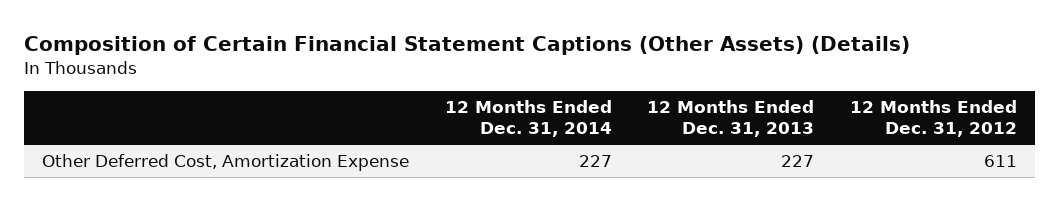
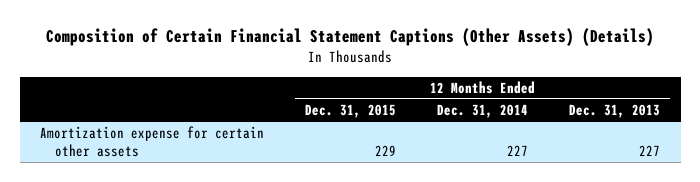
- | 12 Months Ended Dec. 31, 2014 | 12 Months Ended Dec. 31, 2013 | 12 Months Ended Dec. 31, 2012
+ | 12 Months Ended Dec. 31, 2015 | 12 Months Ended Dec. 31, 2014 | 12 Months Ended Dec. 31, 2013
- Other Deferred Cost, Amortization Expense | 227 | 227 | 611
+ Amortization expense for certain other assets | 229 | 227 | 227

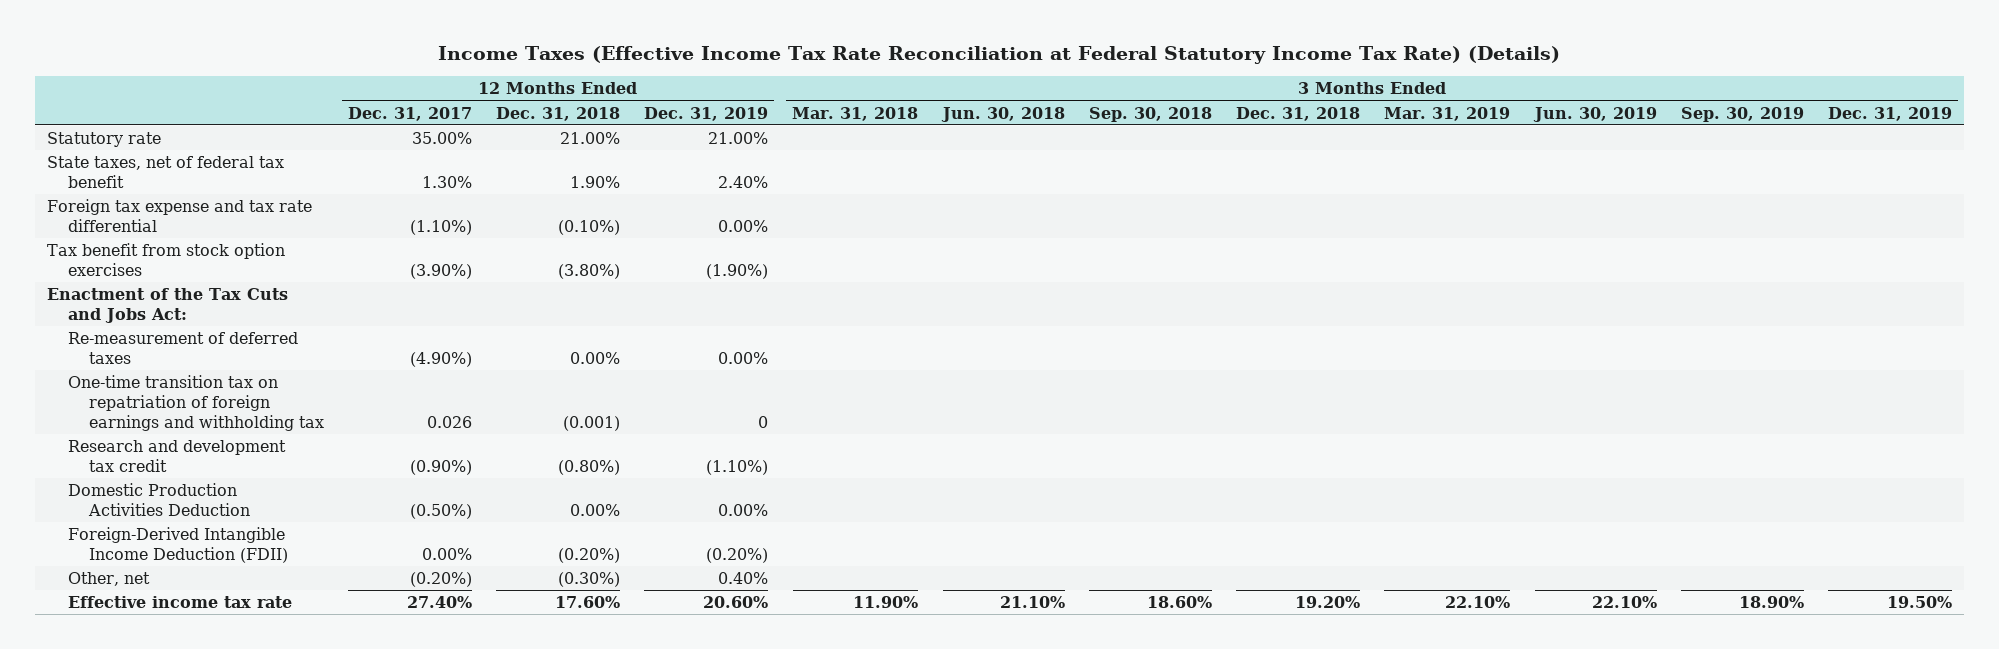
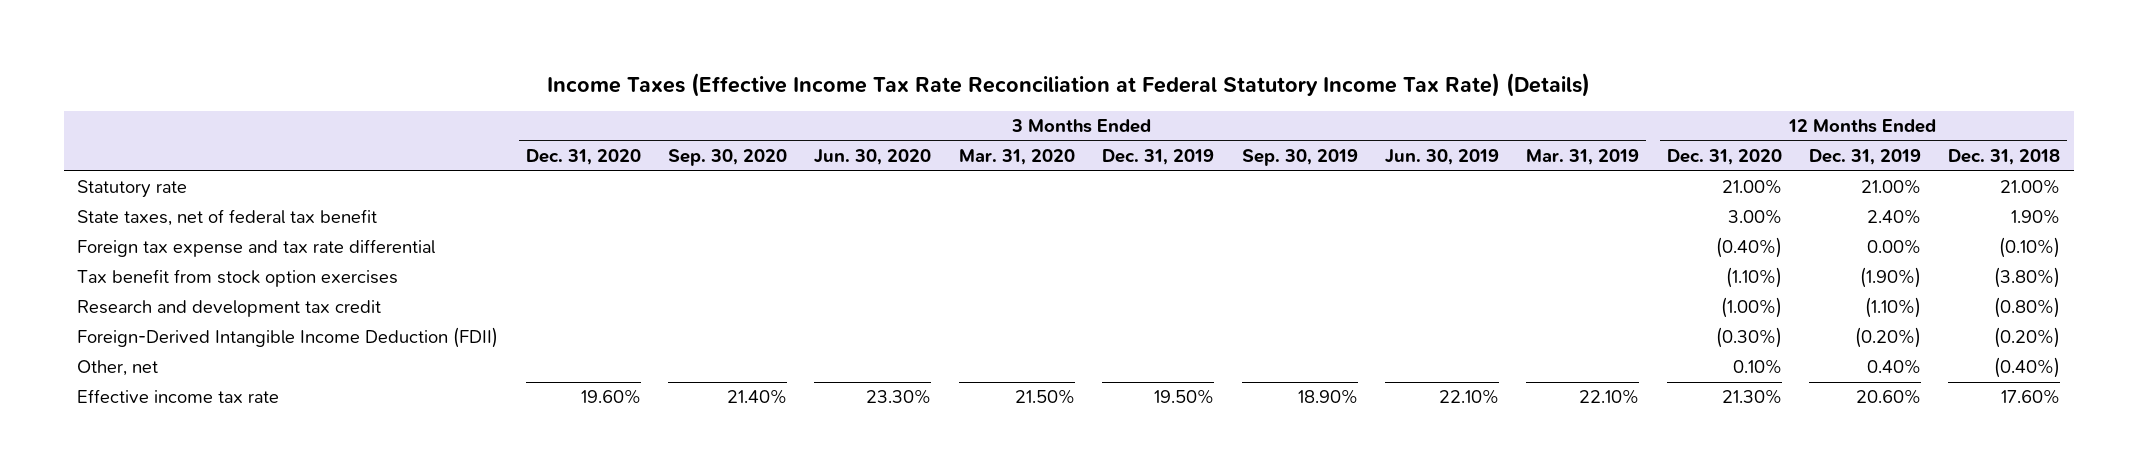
- | 12 Months Ended Dec. 31, 2017 | 12 Months Ended Dec. 31, 2018 | 12 Months Ended Dec. 31, 2019 | 3 Months Ended Mar. 31, 2018 | 3 Months Ended Jun. 30, 2018 | 3 Months Ended Sep. 30, 2018 | 3 Months Ended Dec. 31, 2018 | 3 Months Ended Mar. 31, 2019 | 3 Months Ended Jun. 30, 2019 | 3 Months Ended Sep. 30, 2019 | 3 Months Ended Dec. 31, 2019
+ | 3 Months Ended Dec. 31, 2020 | 3 Months Ended Sep. 30, 2020 | 3 Months Ended Jun. 30, 2020 | 3 Months Ended Mar. 31, 2020 | 3 Months Ended Dec. 31, 2019 | 3 Months Ended Sep. 30, 2019 | 3 Months Ended Jun. 30, 2019 | 3 Months Ended Mar. 31, 2019 | 12 Months Ended Dec. 31, 2020 | 12 Months Ended Dec. 31, 2019 | 12 Months Ended Dec. 31, 2018
- Enactment of the Tax Cuts and Jobs Act:
- Re-measurement of deferred taxes | (4.90%) | 0.00% | 0.00% | | | | | | | |
- One-time transition tax on repatriation of foreign earnings and withholding tax | 0.026 | (0.001) | 0 | | | | | | | |
- Domestic Production Activities Deduction | (0.50%) | 0.00% | 0.00% | | | | | | | |
- Other, net | (0.20%) | (0.30%) | 0.40% | | | | | | | |
+ Other, net | | | | | | | | | 0.10% | 0.40% | (0.40%)

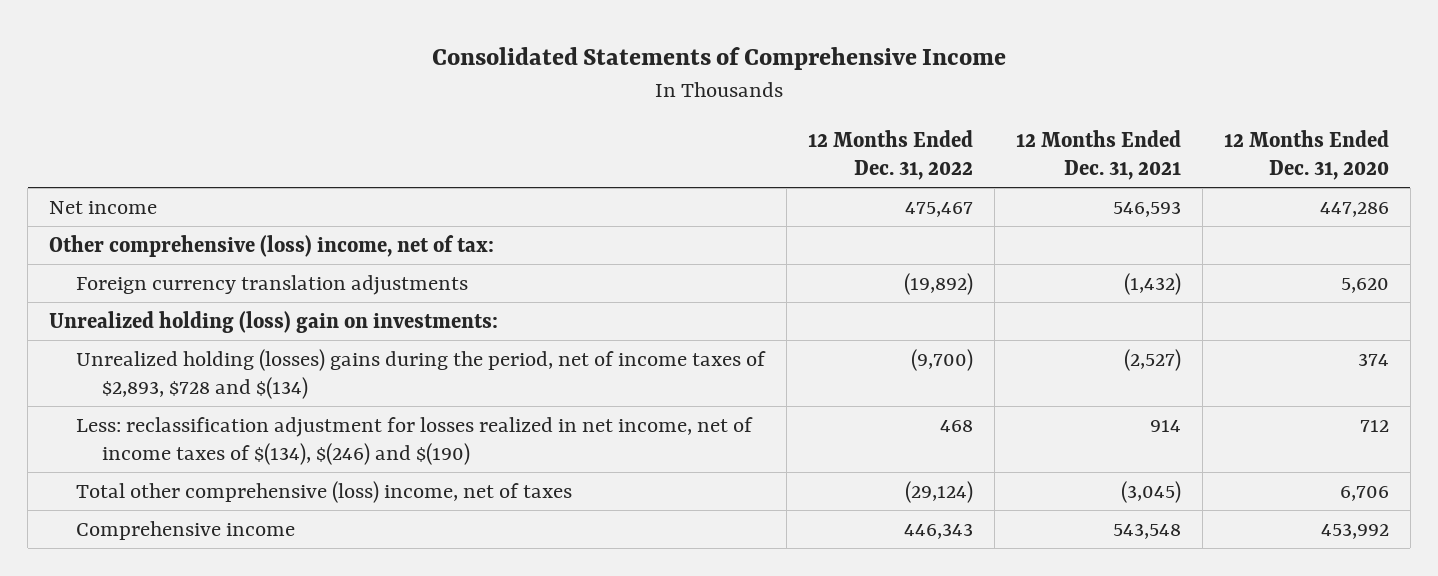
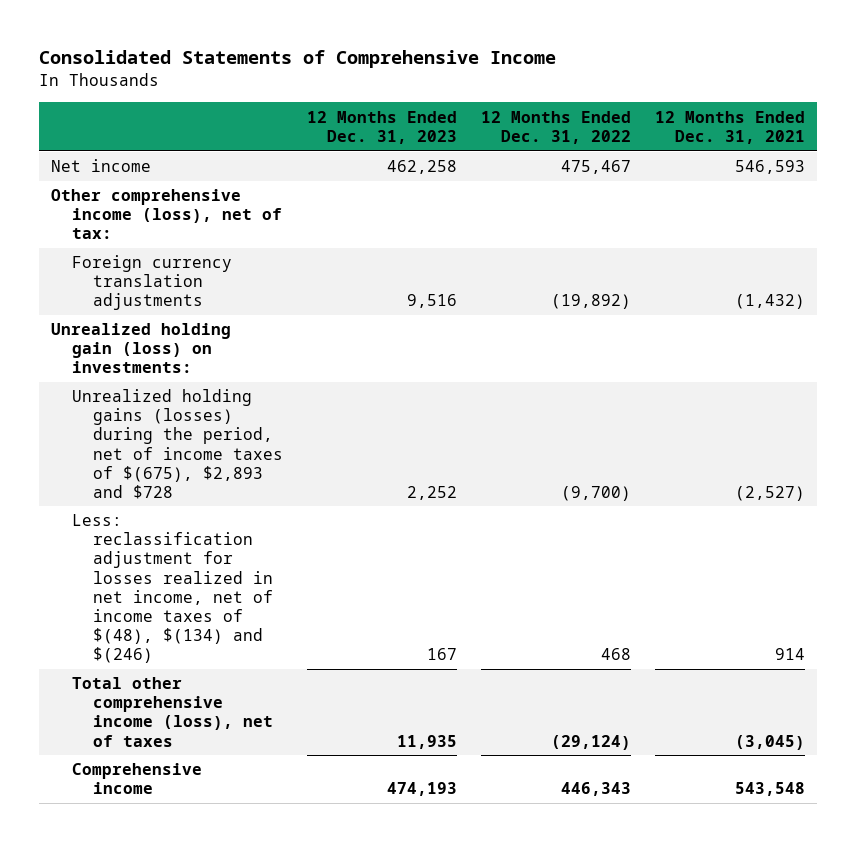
- | 12 Months Ended Dec. 31, 2022 | 12 Months Ended Dec. 31, 2021 | 12 Months Ended Dec. 31, 2020
+ | 12 Months Ended Dec. 31, 2023 | 12 Months Ended Dec. 31, 2022 | 12 Months Ended Dec. 31, 2021
- Other comprehensive (loss) income, net of tax:
+ Other comprehensive income (loss), net of tax:
- Unrealized holding (loss) gain on investments:
- Unrealized holding (losses) gains during the period, net of income taxes of $2,893, $728 and $(134) | (9,700) | (2,527) | 374
- Less: reclassification adjustment for losses realized in net income, net of income taxes of $(134), $(246) and $(190) | 468 | 914 | 712
- Total other comprehensive (loss) income, net of taxes | (29,124) | (3,045) | 6,706
+ Unrealized holding gain (loss) on investments:
+ Unrealized holding gains (losses) during the period, net of income taxes of $(675), $2,893 and $728 | 2,252 | (9,700) | (2,527)
+ Less: reclassification adjustment for losses realized in net income, net of income taxes of $(48), $(134) and $(246) | 167 | 468 | 914
+ Total other comprehensive income (loss), net of taxes | 11,935 | (29,124) | (3,045)

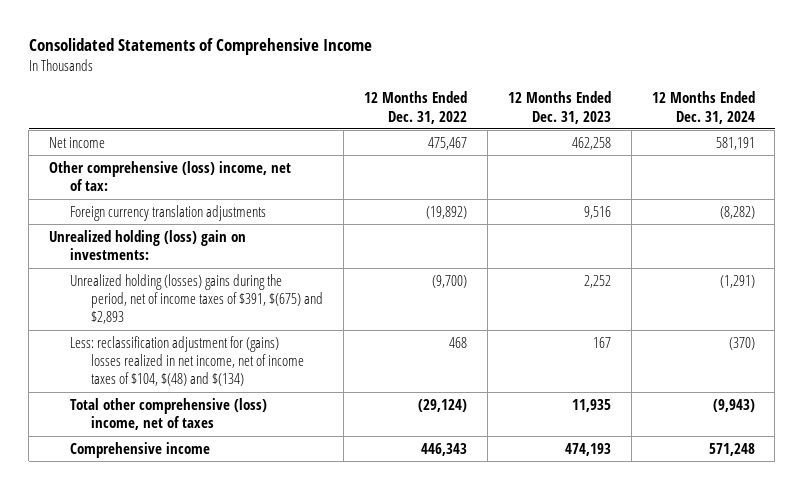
- | 12 Months Ended Dec. 31, 2023 | 12 Months Ended Dec. 31, 2022 | 12 Months Ended Dec. 31, 2021
+ | 12 Months Ended Dec. 31, 2022 | 12 Months Ended Dec. 31, 2023 | 12 Months Ended Dec. 31, 2024
- Other comprehensive income (loss), net of tax:
+ Other comprehensive (loss) income, net of tax:
- Unrealized holding gain (loss) on investments:
- Unrealized holding gains (losses) during the period, net of income taxes of $(675), $2,893 and $728 | 2,252 | (9,700) | (2,527)
- Less: reclassification adjustment for losses realized in net income, net of income taxes of $(48), $(134) and $(246) | 167 | 468 | 914
- Total other comprehensive income (loss), net of taxes | 11,935 | (29,124) | (3,045)
+ Unrealized holding (loss) gain on investments:
+ Unrealized holding (losses) gains during the period, net of income taxes of $391, $(675) and $2,893 | (9,700) | 2,252 | (1,291)
+ Less: reclassification adjustment for (gains) losses realized in net income, net of income taxes of $104, $(48) and $(134) | 468 | 167 | (370)
+ Total other comprehensive (loss) income, net of taxes | (29,124) | 11,935 | (9,943)

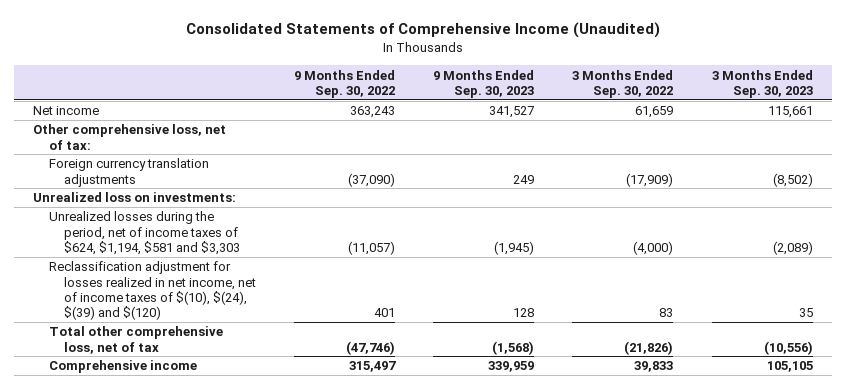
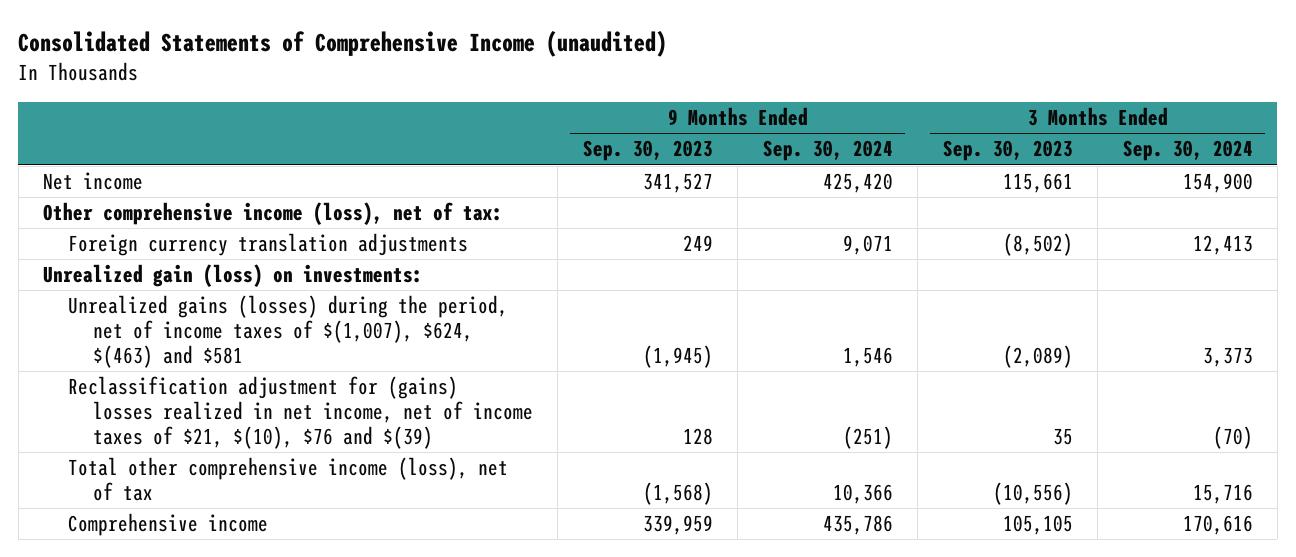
- Consolidated Statements of Comprehensive Income (Unaudited)
+ Consolidated Statements of Comprehensive Income (unaudited)
- | 9 Months Ended Sep. 30, 2022 | 9 Months Ended Sep. 30, 2023 | 3 Months Ended Sep. 30, 2022 | 3 Months Ended Sep. 30, 2023
+ | 9 Months Ended Sep. 30, 2023 | 9 Months Ended Sep. 30, 2024 | 3 Months Ended Sep. 30, 2023 | 3 Months Ended Sep. 30, 2024
- Other comprehensive loss, net of tax:
+ Other comprehensive income (loss), net of tax:
- Unrealized loss on investments:
- Unrealized losses during the period, net of income taxes of $624, $1,194, $581 and $3,303 | (11,057) | (1,945) | (4,000) | (2,089)
- Reclassification adjustment for losses realized in net income, net of income taxes of $(10), $(24), $(39) and $(120) | 401 | 128 | 83 | 35
- Total other comprehensive loss, net of tax | (47,746) | (1,568) | (21,826) | (10,556)
+ Unrealized gain (loss) on investments:
+ Unrealized gains (losses) during the period, net of income taxes of $(1,007), $624, $(463) and $581 | (1,945) | 1,546 | (2,089) | 3,373
+ Reclassification adjustment for (gains) losses realized in net income, net of income taxes of $21, $(10), $76 and $(39) | 128 | (251) | 35 | (70)
+ Total other comprehensive income (loss), net of tax | (1,568) | 10,366 | (10,556) | 15,716

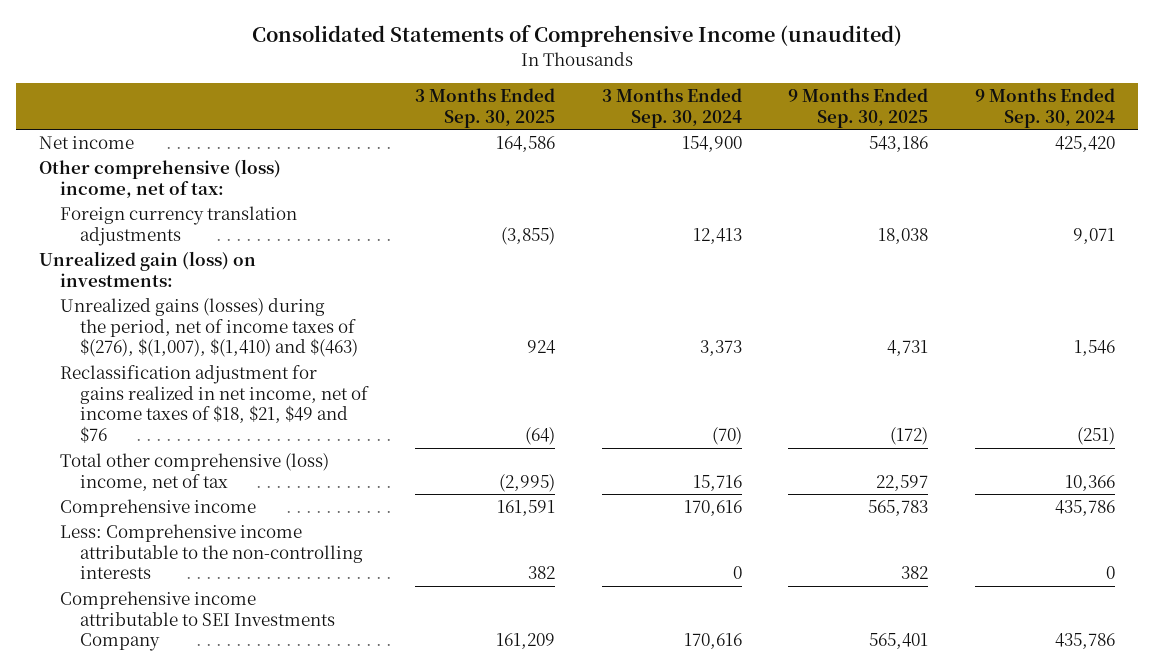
- | 9 Months Ended Sep. 30, 2023 | 9 Months Ended Sep. 30, 2024 | 3 Months Ended Sep. 30, 2023 | 3 Months Ended Sep. 30, 2024
+ | 3 Months Ended Sep. 30, 2025 | 3 Months Ended Sep. 30, 2024 | 9 Months Ended Sep. 30, 2025 | 9 Months Ended Sep. 30, 2024
- Other comprehensive income (loss), net of tax:
+ Other comprehensive (loss) income, net of tax:
- Unrealized gains (losses) during the period, net of income taxes of $(1,007), $624, $(463) and $581 | (1,945) | 1,546 | (2,089) | 3,373
- Reclassification adjustment for (gains) losses realized in net income, net of income taxes of $21, $(10), $76 and $(39) | 128 | (251) | 35 | (70)
- Total other comprehensive income (loss), net of tax | (1,568) | 10,366 | (10,556) | 15,716
+ Unrealized gains (losses) during the period, net of income taxes of $(276), $(1,007), $(1,410) and $(463) | 924 | 3,373 | 4,731 | 1,546
+ Reclassification adjustment for gains realized in net income, net of income taxes of $18, $21, $49 and $76 | (64) | (70) | (172) | (251)
+ Total other comprehensive (loss) income, net of tax | (2,995) | 15,716 | 22,597 | 10,366
+ Less: Comprehensive income attributable to the non-controlling interests | 382 | 0 | 382 | 0
+ Comprehensive income attributable to SEI Investments Company | 161,209 | 170,616 | 565,401 | 435,786

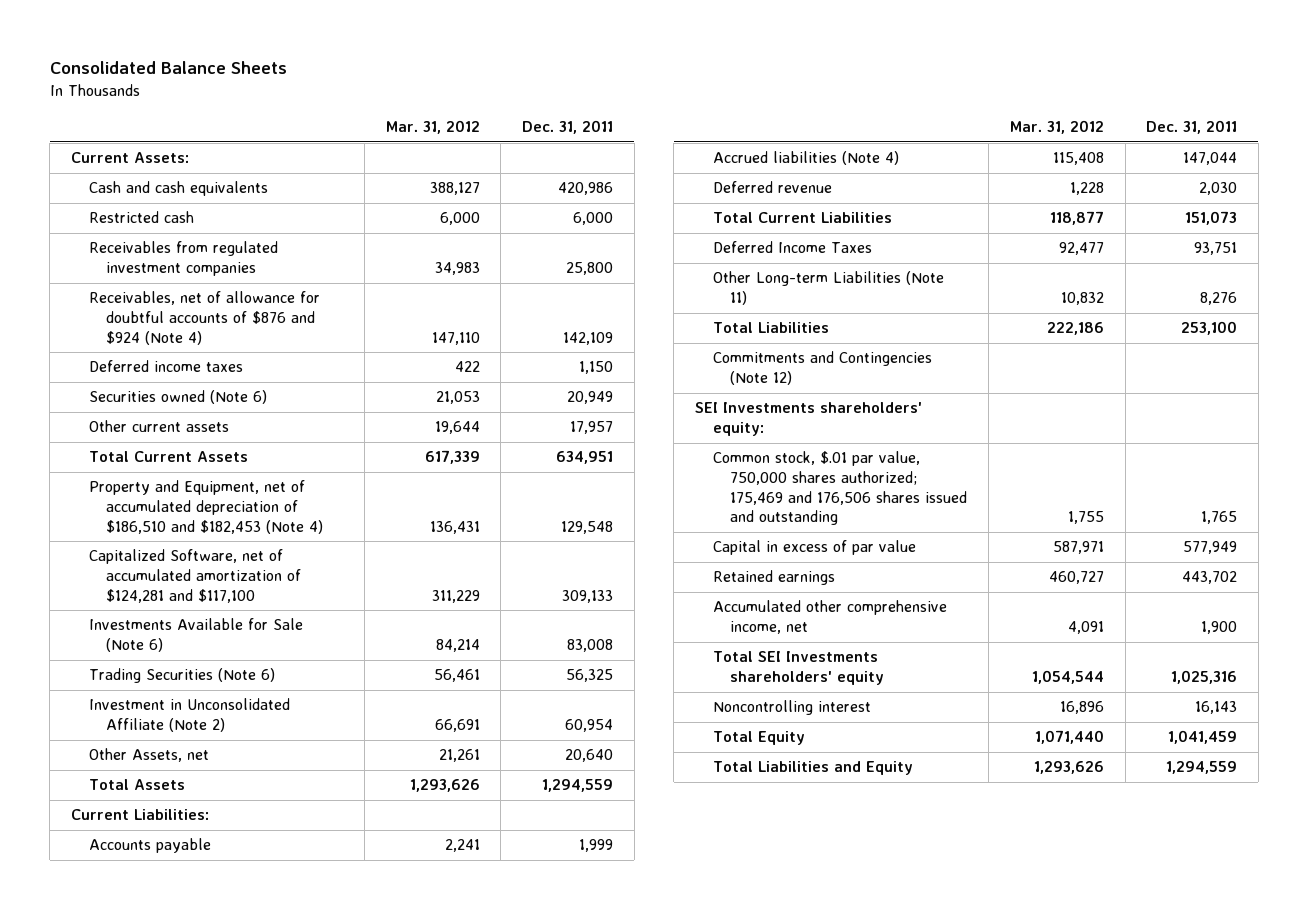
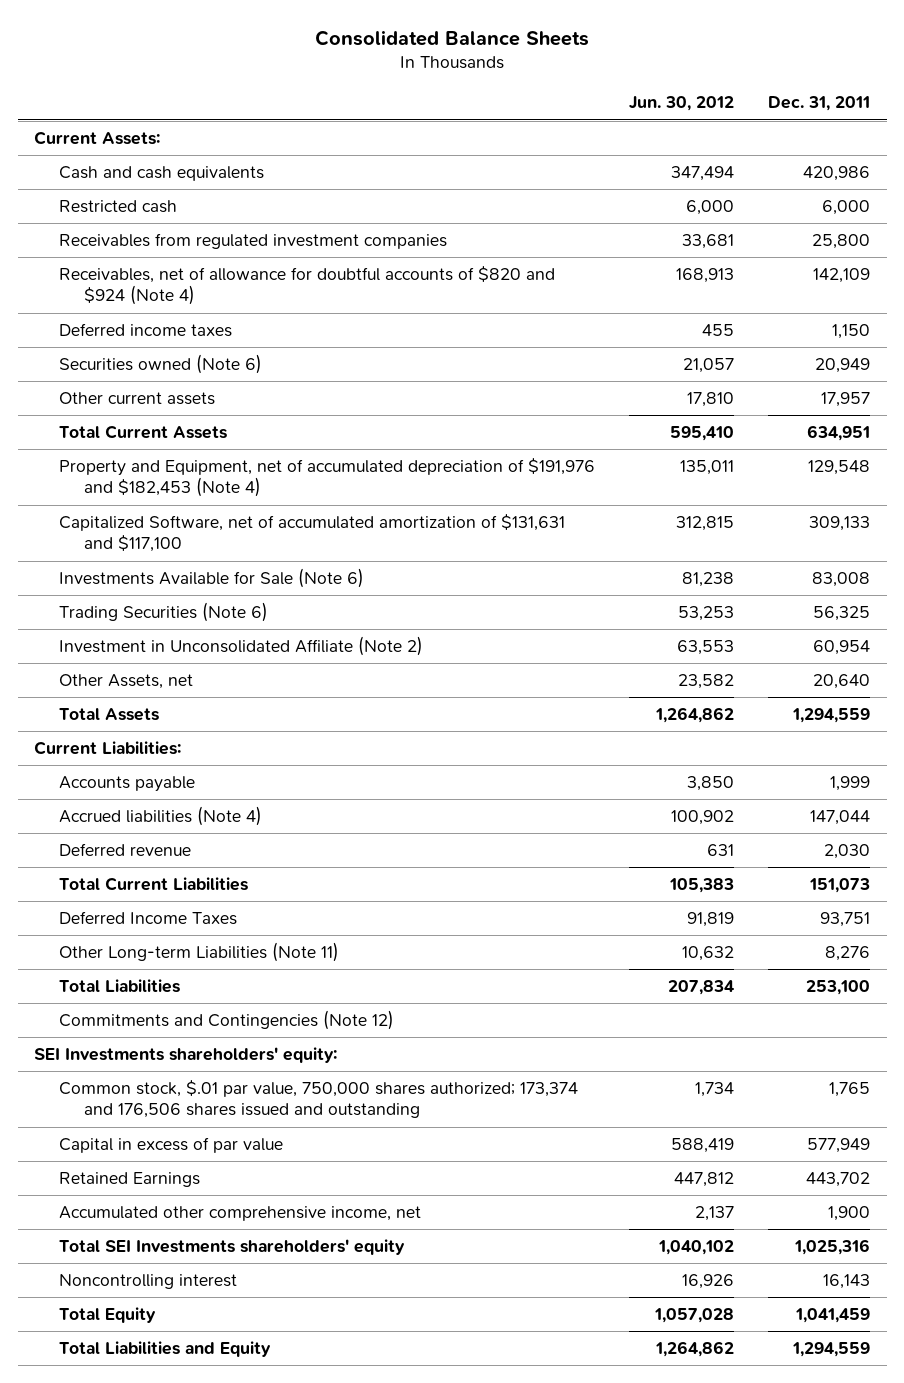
- | Mar. 31, 2012 | Dec. 31, 2011
+ | Jun. 30, 2012 | Dec. 31, 2011
- Receivables, net of allowance for doubtful accounts of $876 and $924 (Note 4) | 147,110 | 142,109
+ Receivables, net of allowance for doubtful accounts of $820 and $924 (Note 4) | 168,913 | 142,109
- Property and Equipment, net of accumulated depreciation of $186,510 and $182,453 (Note 4) | 136,431 | 129,548
- Capitalized Software, net of accumulated amortization of $124,281 and $117,100 | 311,229 | 309,133
+ Property and Equipment, net of accumulated depreciation of $191,976 and $182,453 (Note 4) | 135,011 | 129,548
+ Capitalized Software, net of accumulated amortization of $131,631 and $117,100 | 312,815 | 309,133
- Common stock, $.01 par value, 750,000 shares authorized; 175,469 and 176,506 shares issued and outstanding | 1,755 | 1,765
+ Common stock, $.01 par value, 750,000 shares authorized; 173,374 and 176,506 shares issued and outstanding | 1,734 | 1,765
- Retained earnings | 460,727 | 443,702
+ Retained Earnings | 447,812 | 443,702

